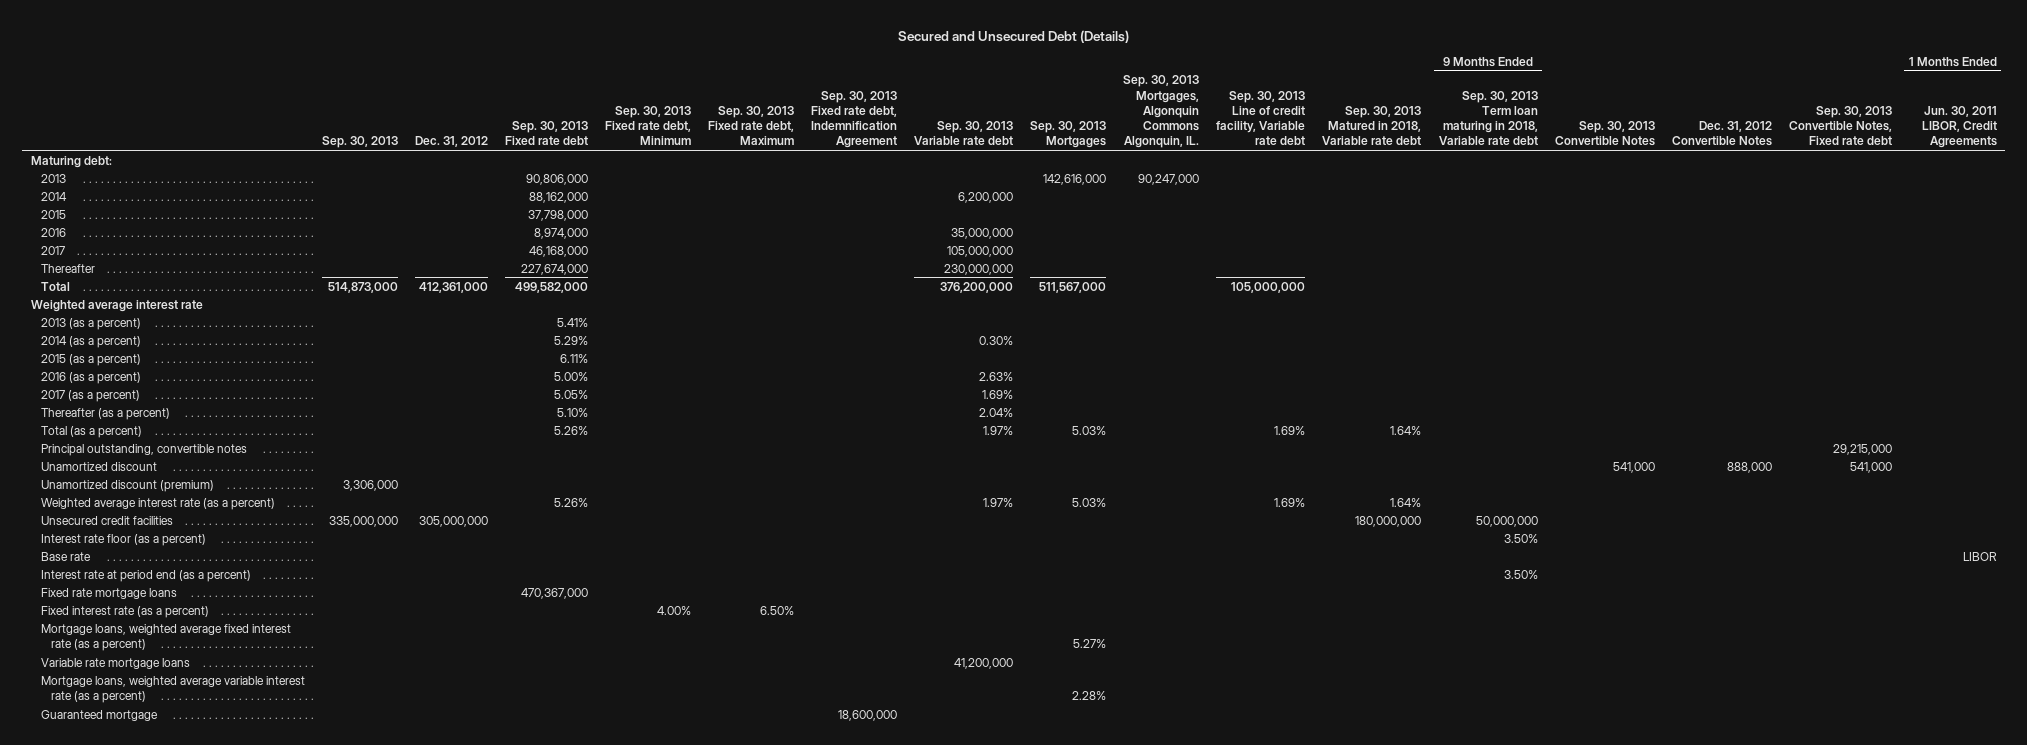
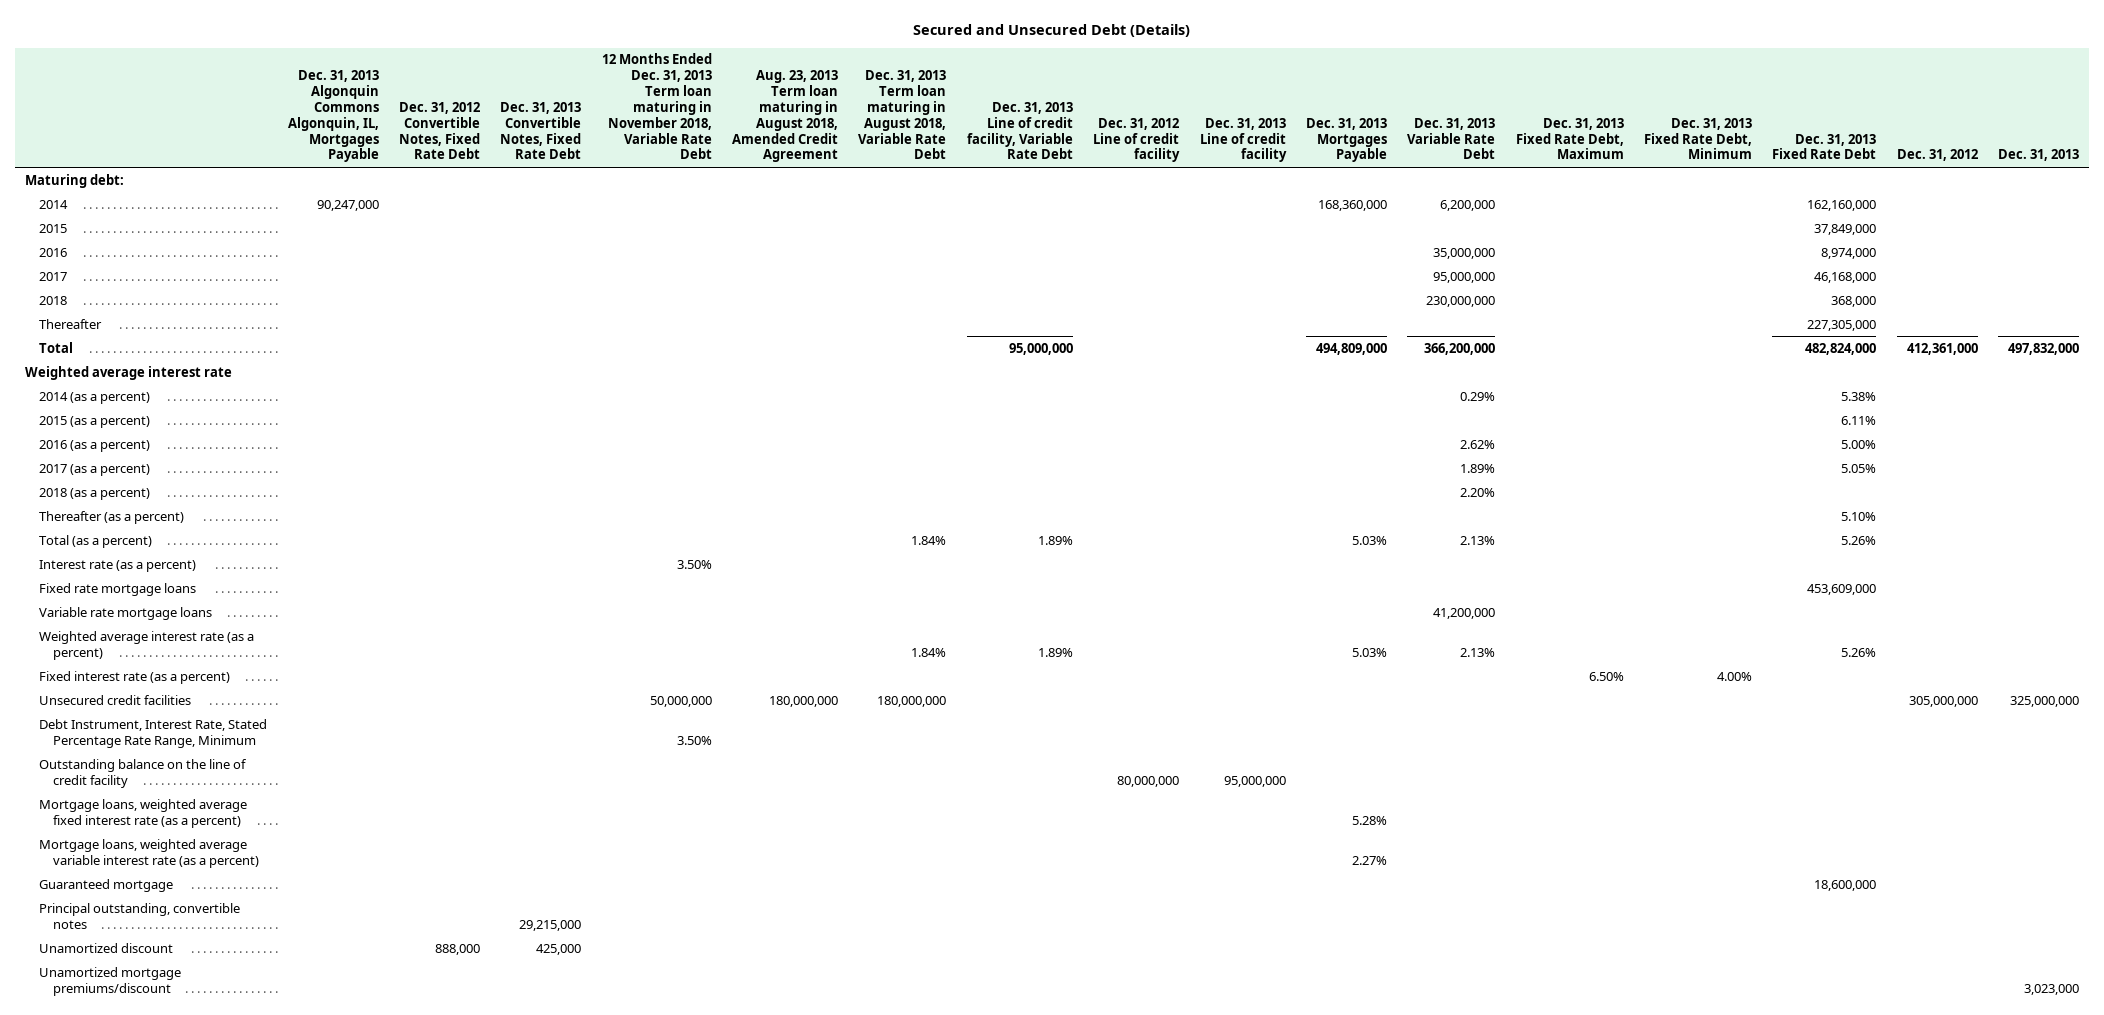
- | Sep. 30, 2013 | Dec. 31, 2012 | Sep. 30, 2013 Fixed rate debt | Sep. 30, 2013 Fixed rate debt, Minimum | Sep. 30, 2013 Fixed rate debt, Maximum | Sep. 30, 2013 Fixed rate debt, Indemnification Agreement | Sep. 30, 2013 Variable rate debt | Sep. 30, 2013 Mortgages | Sep. 30, 2013 Mortgages, Algonquin Commons Algonquin, IL. | Sep. 30, 2013 Line of credit facility, Variable rate debt | Sep. 30, 2013 Matured in 2018, Variable rate debt | 9 Months Ended Sep. 30, 2013 Term loan maturing in 2018, Variable rate debt | Sep. 30, 2013 Convertible Notes | Dec. 31, 2012 Convertible Notes | Sep. 30, 2013 Convertible Notes, Fixed rate debt | 1 Months Ended Jun. 30, 2011 LIBOR, Credit Agreements
+ | Dec. 31, 2013 Algonquin Commons Algonquin, IL, Mortgages Payable | Dec. 31, 2012 Convertible Notes, Fixed Rate Debt | Dec. 31, 2013 Convertible Notes, Fixed Rate Debt | 12 Months Ended Dec. 31, 2013 Term loan maturing in November 2018, Variable Rate Debt | Aug. 23, 2013 Term loan maturing in August 2018, Amended Credit Agreement | Dec. 31, 2013 Term loan maturing in August 2018, Variable Rate Debt | Dec. 31, 2013 Line of credit facility, Variable Rate Debt | Dec. 31, 2012 Line of credit facility | Dec. 31, 2013 Line of credit facility | Dec. 31, 2013 Mortgages Payable | Dec. 31, 2013 Variable Rate Debt | Dec. 31, 2013 Fixed Rate Debt, Maximum | Dec. 31, 2013 Fixed Rate Debt, Minimum | Dec. 31, 2013 Fixed Rate Debt | Dec. 31, 2012 | Dec. 31, 2013
- 2013 | | | 90,806,000 | | | | | 142,616,000 | 90,247,000 | | | | | | |
+ 2018 | | | | | | | | | | | 230,000,000 | | | 368,000 | |
- 2013 (as a percent) | | | 5.41% | | | | | | | | | | | | |
+ 2018 (as a percent) | | | | | | | | | | | 2.20% | | | | |
- Unamortized discount (premium) | 3,306,000 | | | | | | | | | | | | | | |
- Interest rate floor (as a percent) | | | | | | | | | | | | 3.50% | | | |
- Base rate | | | | | | | | | | | | | | | | LIBOR
- Interest rate at period end (as a percent) | | | | | | | | | | | | 3.50% | | | |
+ Interest rate (as a percent) | | | | 3.50% | | | | | | | | | | | |
moved up: Variable rate mortgage loans | | | | | | | | | | | 41,200,000 | | | | |
moved down: Weighted average interest rate (as a percent) | | | | | | 1.84% | 1.89% | | | 5.03% | 2.13% | | | 5.26% | |
moved down: Unsecured credit facilities | | | | 50,000,000 | 180,000,000 | 180,000,000 | | | | | | | | | 305,000,000 | 325,000,000
+ Debt Instrument, Interest Rate, Stated Percentage Rate Range, Minimum | | | | 3.50% | | | | | | | | | | | |
+ Outstanding balance on the line of credit facility | | | | | | | | 80,000,000 | 95,000,000 | | | | | | |
moved down: Principal outstanding, convertible notes | | | 29,215,000 | | | | | | | | | | | | |
moved down: Unamortized discount | | 888,000 | 425,000 | | | | | | | | | | | | |
+ Unamortized mortgage premiums/discount | | | | | | | | | | | | | | | | 3,023,000

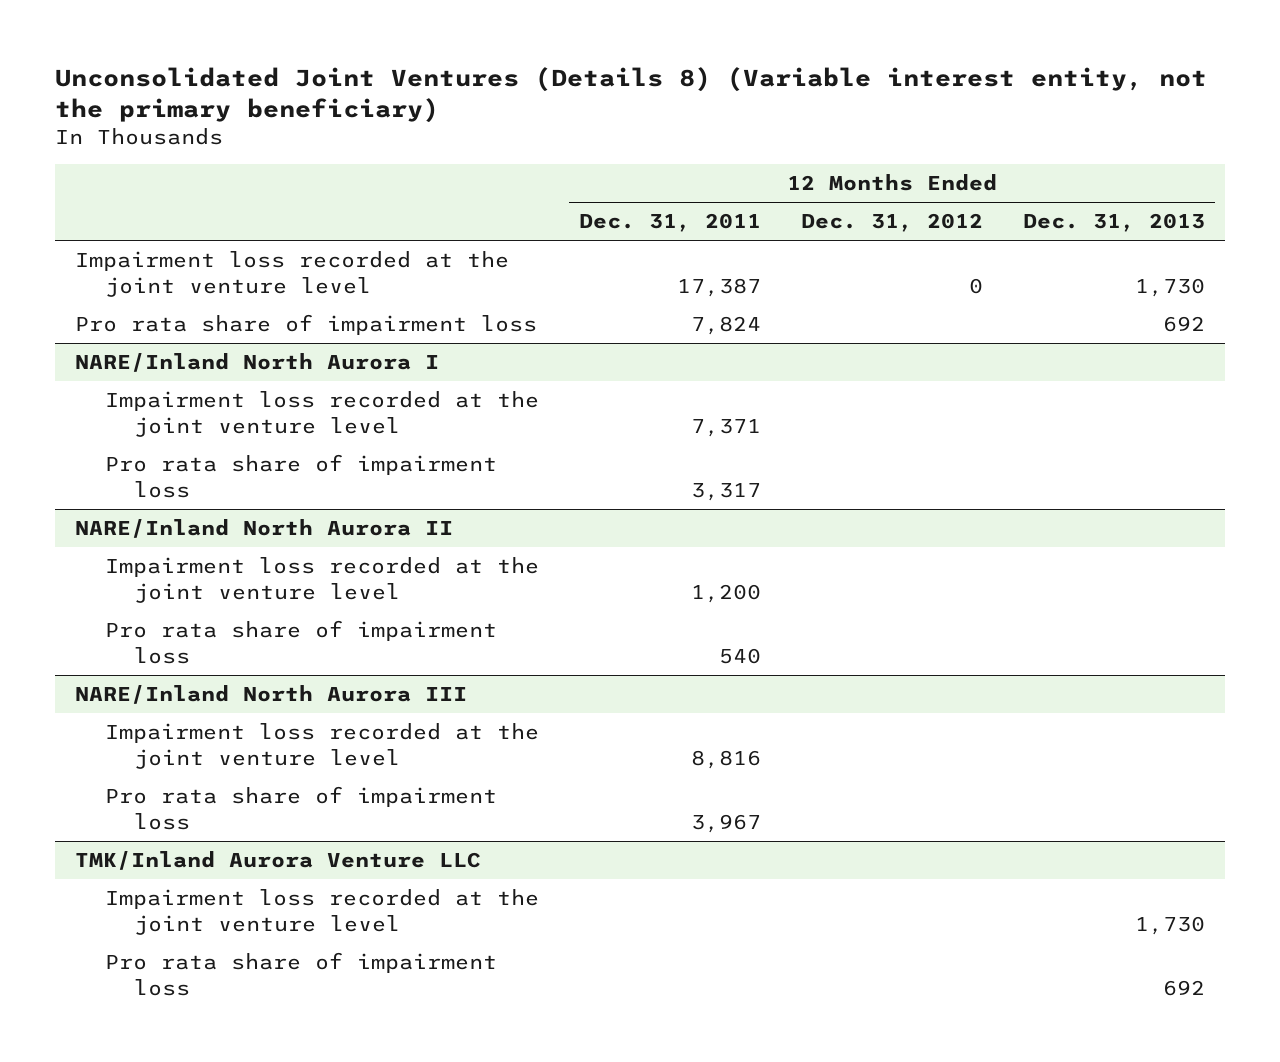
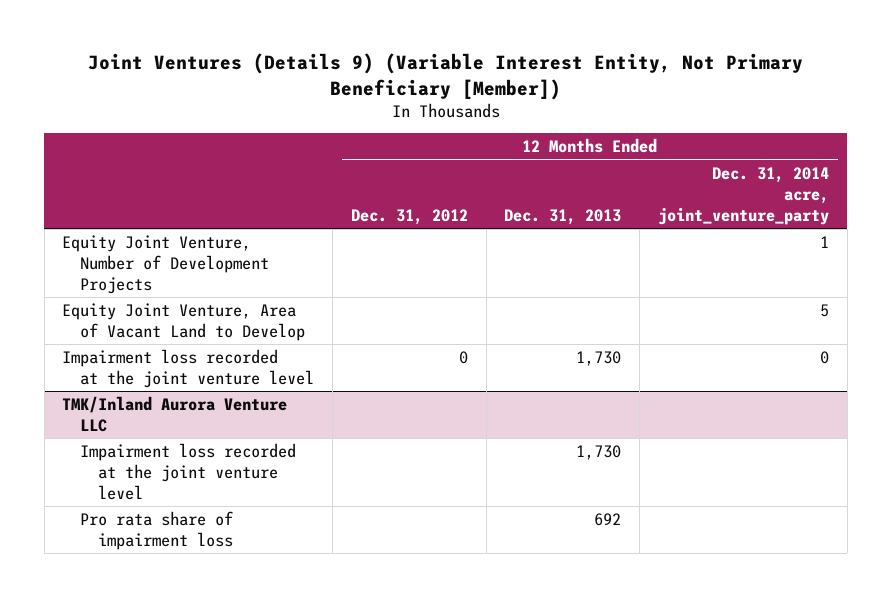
- Unconsolidated Joint Ventures (Details 8) (Variable interest entity, not the primary beneficiary)
+ Joint Ventures (Details 9) (Variable Interest Entity, Not Primary Beneficiary [Member])
- | 12 Months Ended Dec. 31, 2011 | 12 Months Ended Dec. 31, 2012 | 12 Months Ended Dec. 31, 2013
+ | 12 Months Ended Dec. 31, 2012 | 12 Months Ended Dec. 31, 2013 | 12 Months Ended Dec. 31, 2014 acre, joint_venture_party
+ Equity Joint Venture, Number of Development Projects | | | 1
+ Equity Joint Venture, Area of Vacant Land to Develop | | | 5
- Pro rata share of impairment loss | 7,824 | | 692
- NARE/Inland North Aurora I
- Impairment loss recorded at the joint venture level | 7,371 | |
- Pro rata share of impairment loss | 3,317 | |
- NARE/Inland North Aurora II
- Impairment loss recorded at the joint venture level | 1,200 | |
- Pro rata share of impairment loss | 540 | |
- NARE/Inland North Aurora III
- Impairment loss recorded at the joint venture level | 8,816 | |
- Pro rata share of impairment loss | 3,967 | |

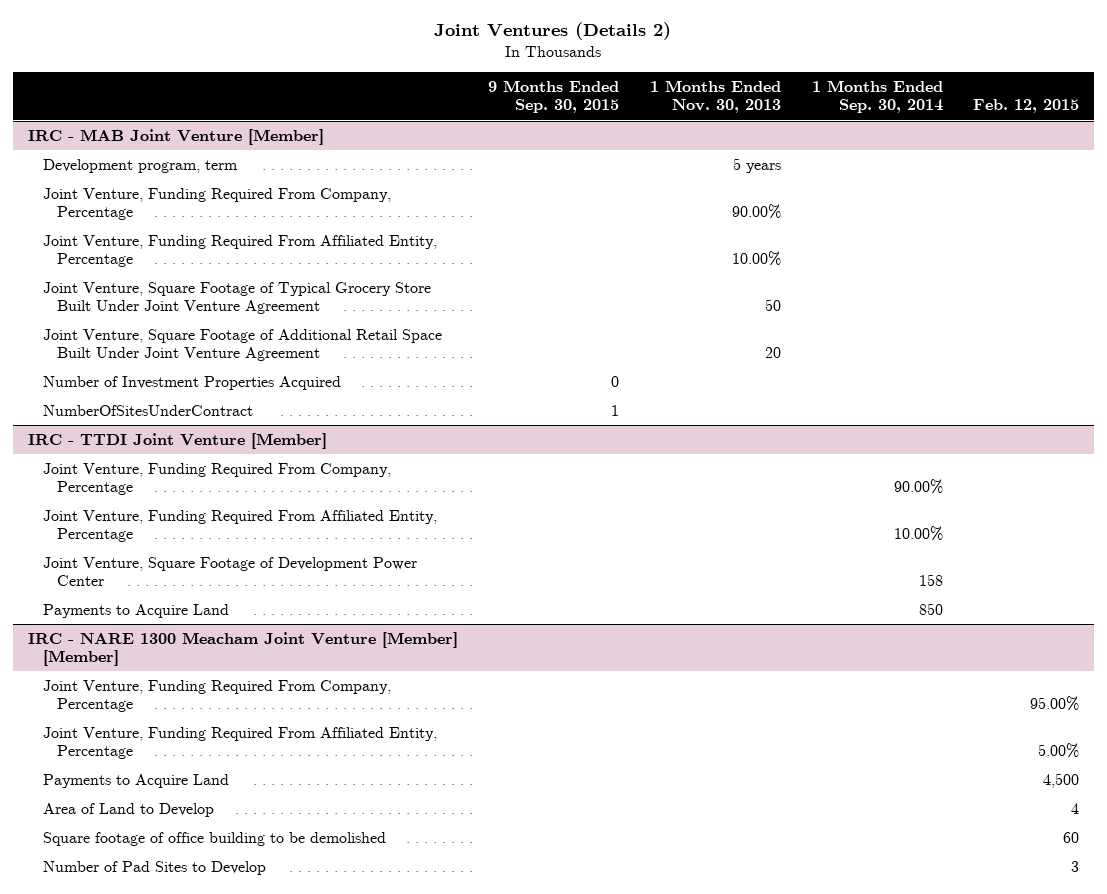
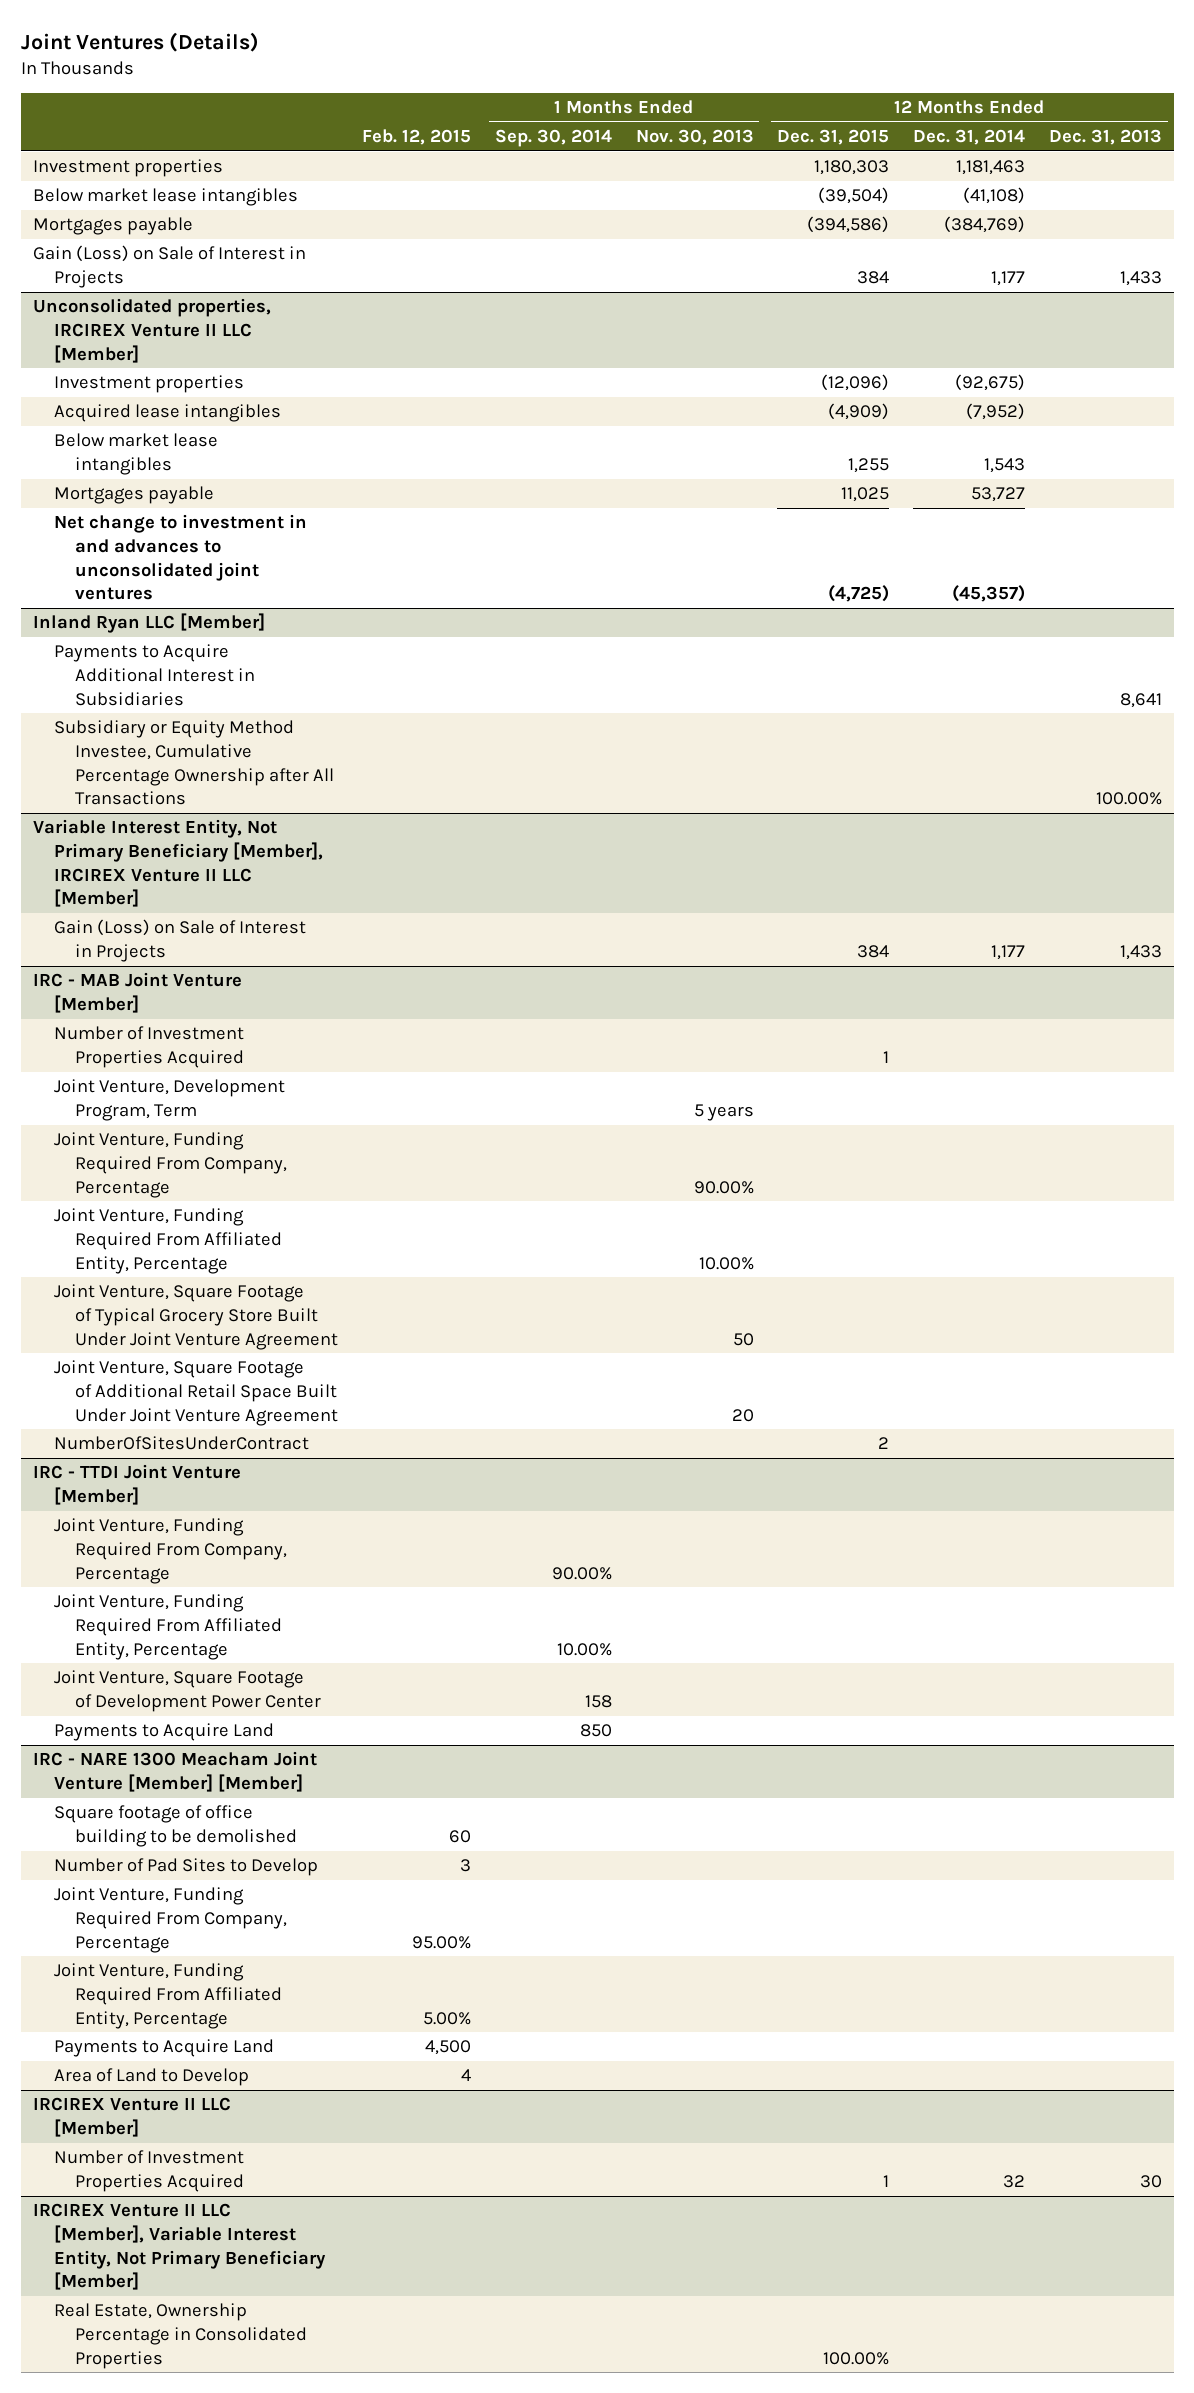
- Joint Ventures (Details 2)
+ Joint Ventures (Details)
- | 9 Months Ended Sep. 30, 2015 | 1 Months Ended Nov. 30, 2013 | 1 Months Ended Sep. 30, 2014 | Feb. 12, 2015
+ | Feb. 12, 2015 | 1 Months Ended Sep. 30, 2014 | 1 Months Ended Nov. 30, 2013 | 12 Months Ended Dec. 31, 2015 | 12 Months Ended Dec. 31, 2014 | 12 Months Ended Dec. 31, 2013
+ Investment properties | | | | 1,180,303 | 1,181,463 |
+ Below market lease intangibles | | | | (39,504) | (41,108) |
+ Mortgages payable | | | | (394,586) | (384,769) |
+ Gain (Loss) on Sale of Interest in Projects | | | | 384 | 1,177 | 1,433
+ Unconsolidated properties, IRCIREX Venture II LLC [Member]
+ Investment properties | | | | (12,096) | (92,675) |
+ Acquired lease intangibles | | | | (4,909) | (7,952) |
+ Below market lease intangibles | | | | 1,255 | 1,543 |
+ Mortgages payable | | | | 11,025 | 53,727 |
+ Net change to investment in and advances to unconsolidated joint ventures | | | | (4,725) | (45,357) |
+ Inland Ryan LLC [Member]
+ Payments to Acquire Additional Interest in Subsidiaries | | | | | | 8,641
+ Subsidiary or Equity Method Investee, Cumulative Percentage Ownership after All Transactions | | | | | | 100.00%
+ Variable Interest Entity, Not Primary Beneficiary [Member], IRCIREX Venture II LLC [Member]
+ Gain (Loss) on Sale of Interest in Projects | | | | 384 | 1,177 | 1,433
@ IRC - MAB Joint Venture [Member]
- Development program, term | | 5 years | |
moved up: Number of Investment Properties Acquired | | | | 1 | |
+ Joint Venture, Development Program, Term | | | 5 years | | |
@ IRC - NARE 1300 Meacham Joint Venture [Member] [Member]
moved up: Square footage of office building to be demolished | 60 | | | | |
moved up: Number of Pad Sites to Develop | 3 | | | | |
+ IRCIREX Venture II LLC [Member]
+ Number of Investment Properties Acquired | | | | 1 | 32 | 30
+ IRCIREX Venture II LLC [Member], Variable Interest Entity, Not Primary Beneficiary [Member]
+ Real Estate, Ownership Percentage in Consolidated Properties | | | | 100.00% | |

